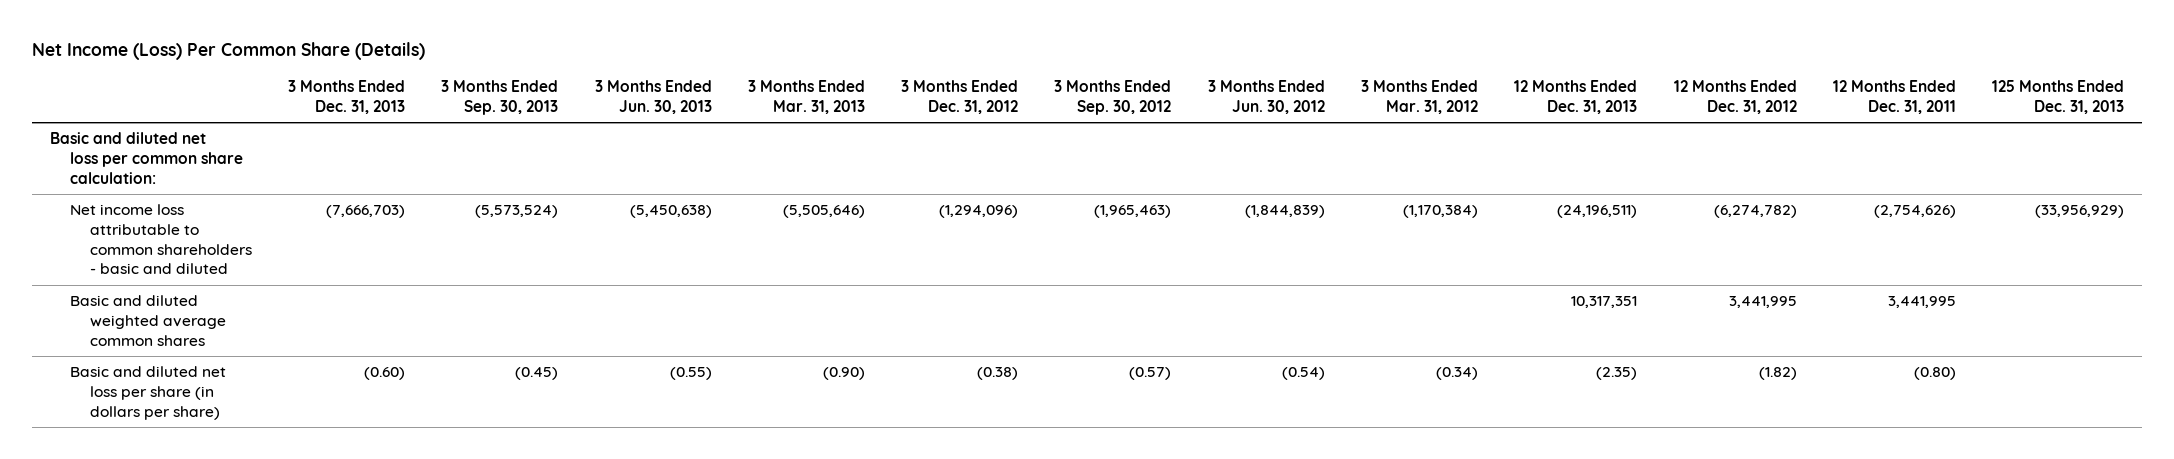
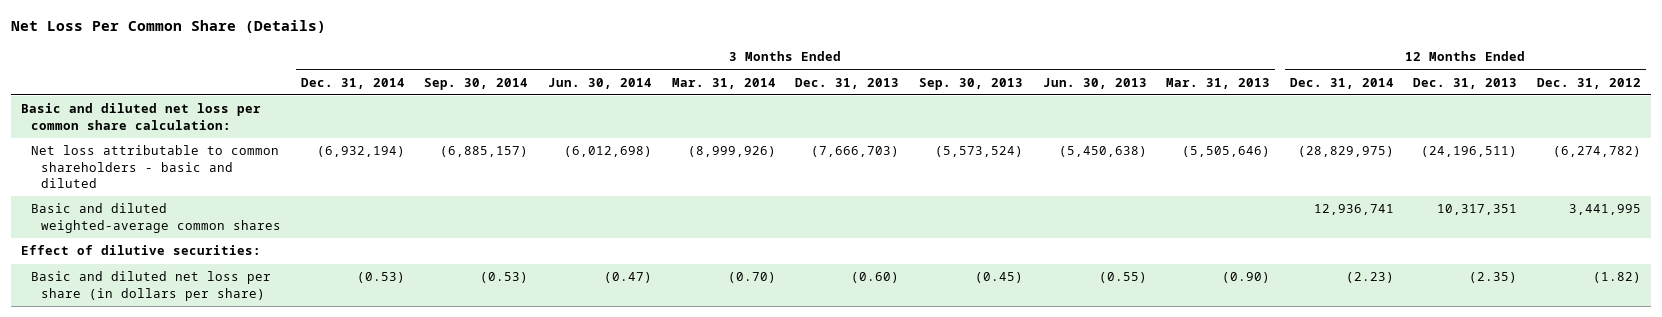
- Net Income (Loss) Per Common Share (Details)
+ Net Loss Per Common Share (Details)
- | 3 Months Ended Dec. 31, 2013 | 3 Months Ended Sep. 30, 2013 | 3 Months Ended Jun. 30, 2013 | 3 Months Ended Mar. 31, 2013 | 3 Months Ended Dec. 31, 2012 | 3 Months Ended Sep. 30, 2012 | 3 Months Ended Jun. 30, 2012 | 3 Months Ended Mar. 31, 2012 | 12 Months Ended Dec. 31, 2013 | 12 Months Ended Dec. 31, 2012 | 12 Months Ended Dec. 31, 2011 | 125 Months Ended Dec. 31, 2013
+ | 3 Months Ended Dec. 31, 2014 | 3 Months Ended Sep. 30, 2014 | 3 Months Ended Jun. 30, 2014 | 3 Months Ended Mar. 31, 2014 | 3 Months Ended Dec. 31, 2013 | 3 Months Ended Sep. 30, 2013 | 3 Months Ended Jun. 30, 2013 | 3 Months Ended Mar. 31, 2013 | 12 Months Ended Dec. 31, 2014 | 12 Months Ended Dec. 31, 2013 | 12 Months Ended Dec. 31, 2012
- Net income loss attributable to common shareholders - basic and diluted | (7,666,703) | (5,573,524) | (5,450,638) | (5,505,646) | (1,294,096) | (1,965,463) | (1,844,839) | (1,170,384) | (24,196,511) | (6,274,782) | (2,754,626) | (33,956,929)
- Basic and diluted weighted average common shares | | | | | | | | | 10,317,351 | 3,441,995 | 3,441,995 |
+ Net loss attributable to common shareholders - basic and diluted | (6,932,194) | (6,885,157) | (6,012,698) | (8,999,926) | (7,666,703) | (5,573,524) | (5,450,638) | (5,505,646) | (28,829,975) | (24,196,511) | (6,274,782)
+ Basic and diluted weighted-average common shares | | | | | | | | | 12,936,741 | 10,317,351 | 3,441,995
+ Effect of dilutive securities:

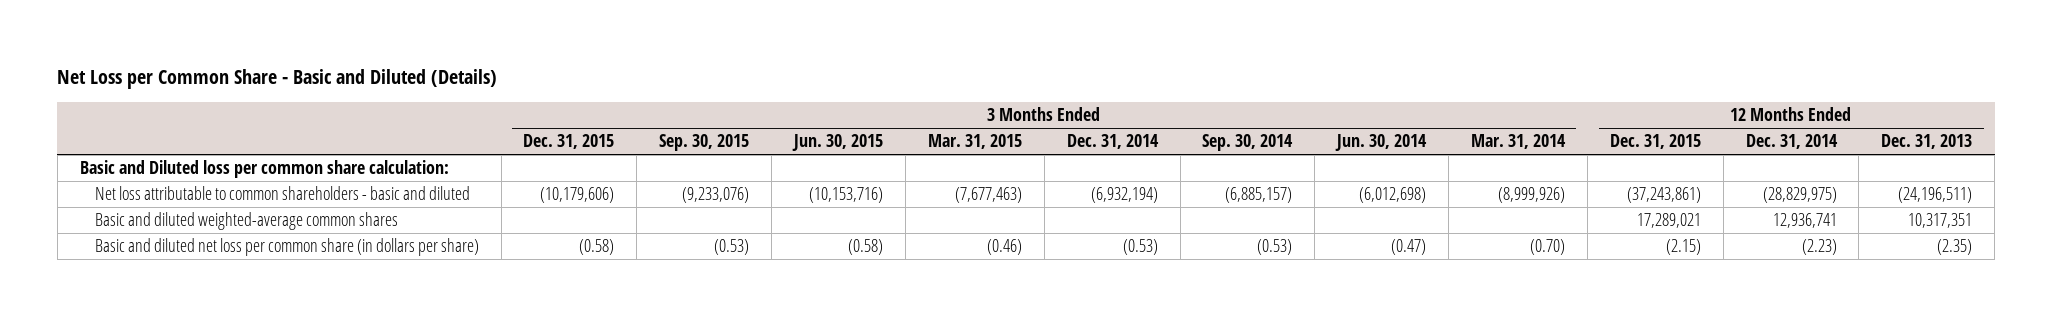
- Net Loss Per Common Share (Details)
+ Net Loss per Common Share - Basic and Diluted (Details)
- | 3 Months Ended Dec. 31, 2014 | 3 Months Ended Sep. 30, 2014 | 3 Months Ended Jun. 30, 2014 | 3 Months Ended Mar. 31, 2014 | 3 Months Ended Dec. 31, 2013 | 3 Months Ended Sep. 30, 2013 | 3 Months Ended Jun. 30, 2013 | 3 Months Ended Mar. 31, 2013 | 12 Months Ended Dec. 31, 2014 | 12 Months Ended Dec. 31, 2013 | 12 Months Ended Dec. 31, 2012
+ | 3 Months Ended Dec. 31, 2015 | 3 Months Ended Sep. 30, 2015 | 3 Months Ended Jun. 30, 2015 | 3 Months Ended Mar. 31, 2015 | 3 Months Ended Dec. 31, 2014 | 3 Months Ended Sep. 30, 2014 | 3 Months Ended Jun. 30, 2014 | 3 Months Ended Mar. 31, 2014 | 12 Months Ended Dec. 31, 2015 | 12 Months Ended Dec. 31, 2014 | 12 Months Ended Dec. 31, 2013
- Basic and diluted net loss per common share calculation:
+ Basic and Diluted loss per common share calculation:
- Effect of dilutive securities:
- Basic and diluted net loss per share (in dollars per share) | (0.53) | (0.53) | (0.47) | (0.70) | (0.60) | (0.45) | (0.55) | (0.90) | (2.23) | (2.35) | (1.82)
+ Basic and diluted net loss per common share (in dollars per share) | (0.58) | (0.53) | (0.58) | (0.46) | (0.53) | (0.53) | (0.47) | (0.70) | (2.15) | (2.23) | (2.35)

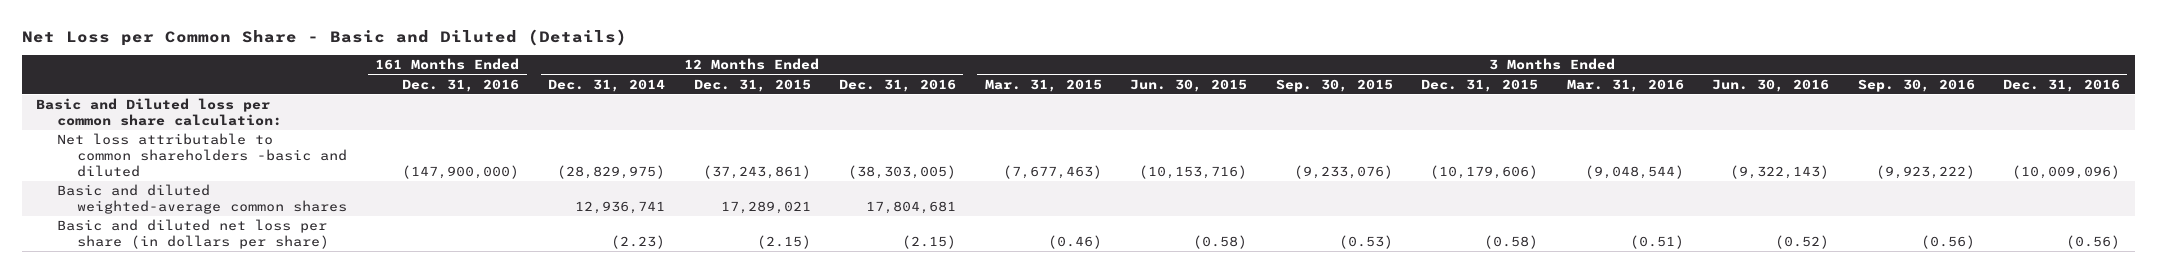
- | 3 Months Ended Dec. 31, 2015 | 3 Months Ended Sep. 30, 2015 | 3 Months Ended Jun. 30, 2015 | 3 Months Ended Mar. 31, 2015 | 3 Months Ended Dec. 31, 2014 | 3 Months Ended Sep. 30, 2014 | 3 Months Ended Jun. 30, 2014 | 3 Months Ended Mar. 31, 2014 | 12 Months Ended Dec. 31, 2015 | 12 Months Ended Dec. 31, 2014 | 12 Months Ended Dec. 31, 2013
+ | 161 Months Ended Dec. 31, 2016 | 12 Months Ended Dec. 31, 2014 | 12 Months Ended Dec. 31, 2015 | 12 Months Ended Dec. 31, 2016 | 3 Months Ended Mar. 31, 2015 | 3 Months Ended Jun. 30, 2015 | 3 Months Ended Sep. 30, 2015 | 3 Months Ended Dec. 31, 2015 | 3 Months Ended Mar. 31, 2016 | 3 Months Ended Jun. 30, 2016 | 3 Months Ended Sep. 30, 2016 | 3 Months Ended Dec. 31, 2016
- Net loss attributable to common shareholders - basic and diluted | (10,179,606) | (9,233,076) | (10,153,716) | (7,677,463) | (6,932,194) | (6,885,157) | (6,012,698) | (8,999,926) | (37,243,861) | (28,829,975) | (24,196,511)
+ Net loss attributable to common shareholders -basic and diluted | (147,900,000) | (28,829,975) | (37,243,861) | (38,303,005) | (7,677,463) | (10,153,716) | (9,233,076) | (10,179,606) | (9,048,544) | (9,322,143) | (9,923,222) | (10,009,096)
- Basic and diluted net loss per common share (in dollars per share) | (0.58) | (0.53) | (0.58) | (0.46) | (0.53) | (0.53) | (0.47) | (0.70) | (2.15) | (2.23) | (2.35)
+ Basic and diluted net loss per share (in dollars per share) | | (2.23) | (2.15) | (2.15) | (0.46) | (0.58) | (0.53) | (0.58) | (0.51) | (0.52) | (0.56) | (0.56)

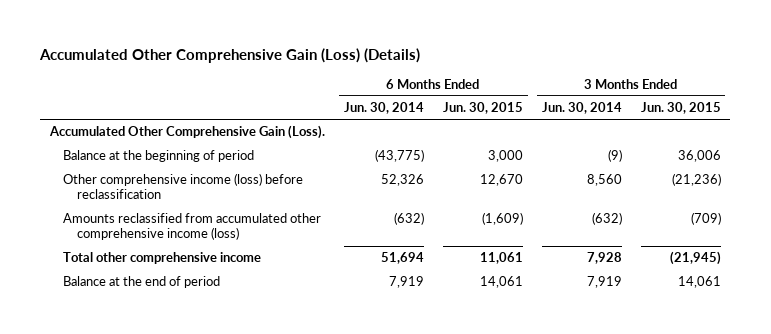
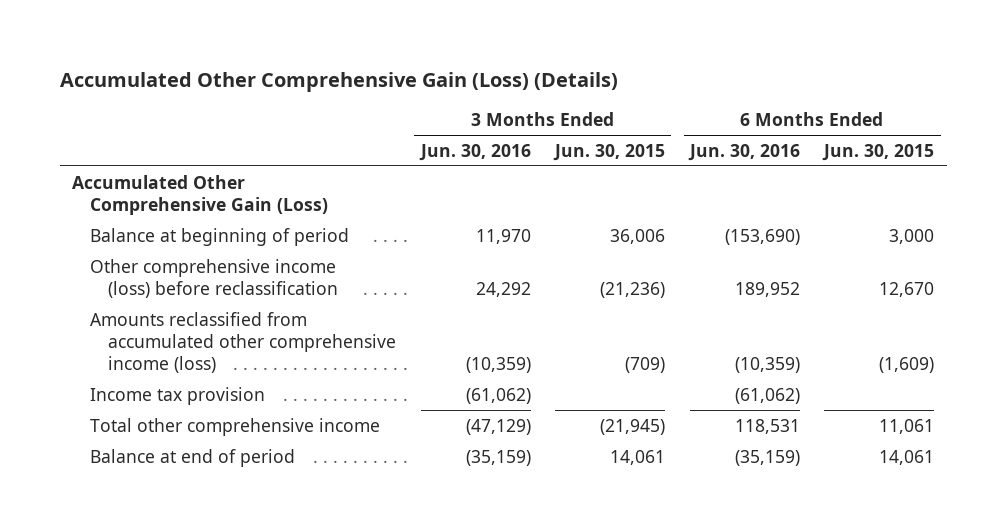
- | 6 Months Ended Jun. 30, 2014 | 6 Months Ended Jun. 30, 2015 | 3 Months Ended Jun. 30, 2014 | 3 Months Ended Jun. 30, 2015
+ | 3 Months Ended Jun. 30, 2016 | 3 Months Ended Jun. 30, 2015 | 6 Months Ended Jun. 30, 2016 | 6 Months Ended Jun. 30, 2015
- Accumulated Other Comprehensive Gain (Loss).
- Balance at the beginning of period | (43,775) | 3,000 | (9) | 36,006
+ Accumulated Other Comprehensive Gain (Loss)
+ Balance at beginning of period | 11,970 | 36,006 | (153,690) | 3,000
+ Income tax provision | (61,062) | | (61,062) |
- Balance at the end of period | 7,919 | 14,061 | 7,919 | 14,061
+ Balance at end of period | (35,159) | 14,061 | (35,159) | 14,061

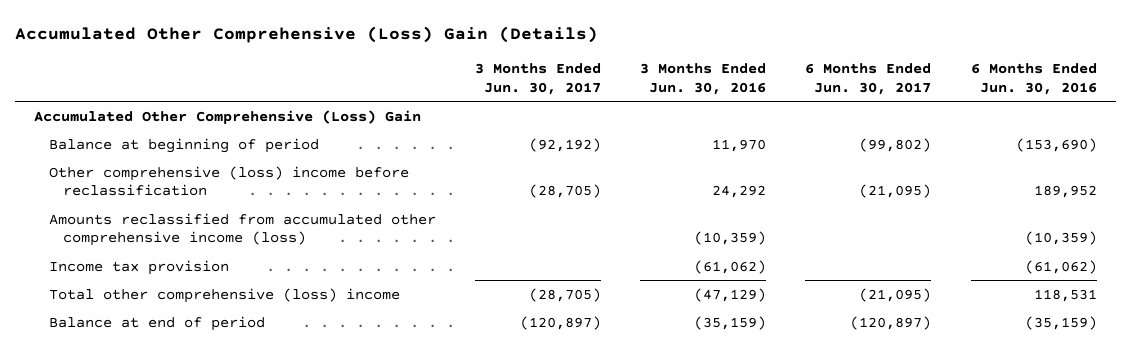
- Accumulated Other Comprehensive Gain (Loss) (Details)
+ Accumulated Other Comprehensive (Loss) Gain (Details)
- | 3 Months Ended Jun. 30, 2016 | 3 Months Ended Jun. 30, 2015 | 6 Months Ended Jun. 30, 2016 | 6 Months Ended Jun. 30, 2015
+ | 3 Months Ended Jun. 30, 2017 | 3 Months Ended Jun. 30, 2016 | 6 Months Ended Jun. 30, 2017 | 6 Months Ended Jun. 30, 2016
- Accumulated Other Comprehensive Gain (Loss)
+ Accumulated Other Comprehensive (Loss) Gain
- Other comprehensive income (loss) before reclassification | 24,292 | (21,236) | 189,952 | 12,670
+ Other comprehensive (loss) income before reclassification | (28,705) | 24,292 | (21,095) | 189,952
- Total other comprehensive income | (47,129) | (21,945) | 118,531 | 11,061
+ Total other comprehensive (loss) income | (28,705) | (47,129) | (21,095) | 118,531

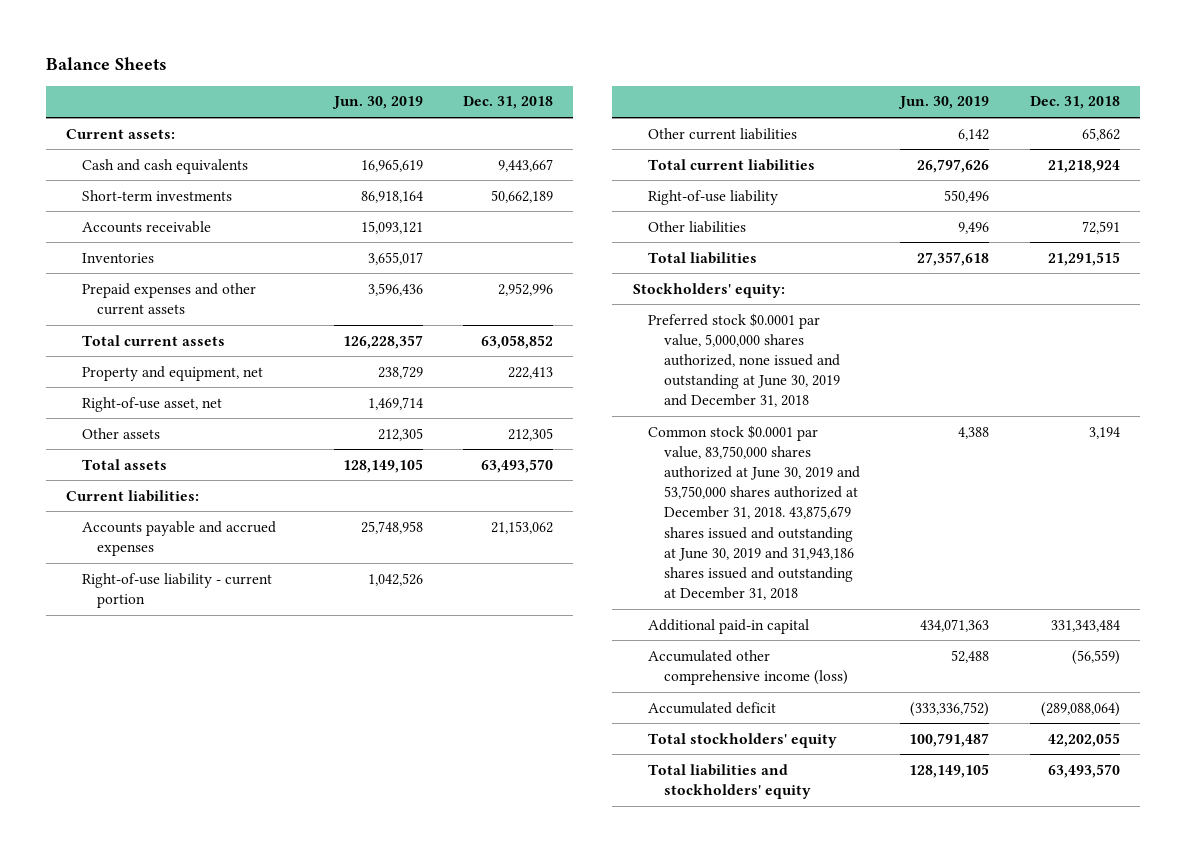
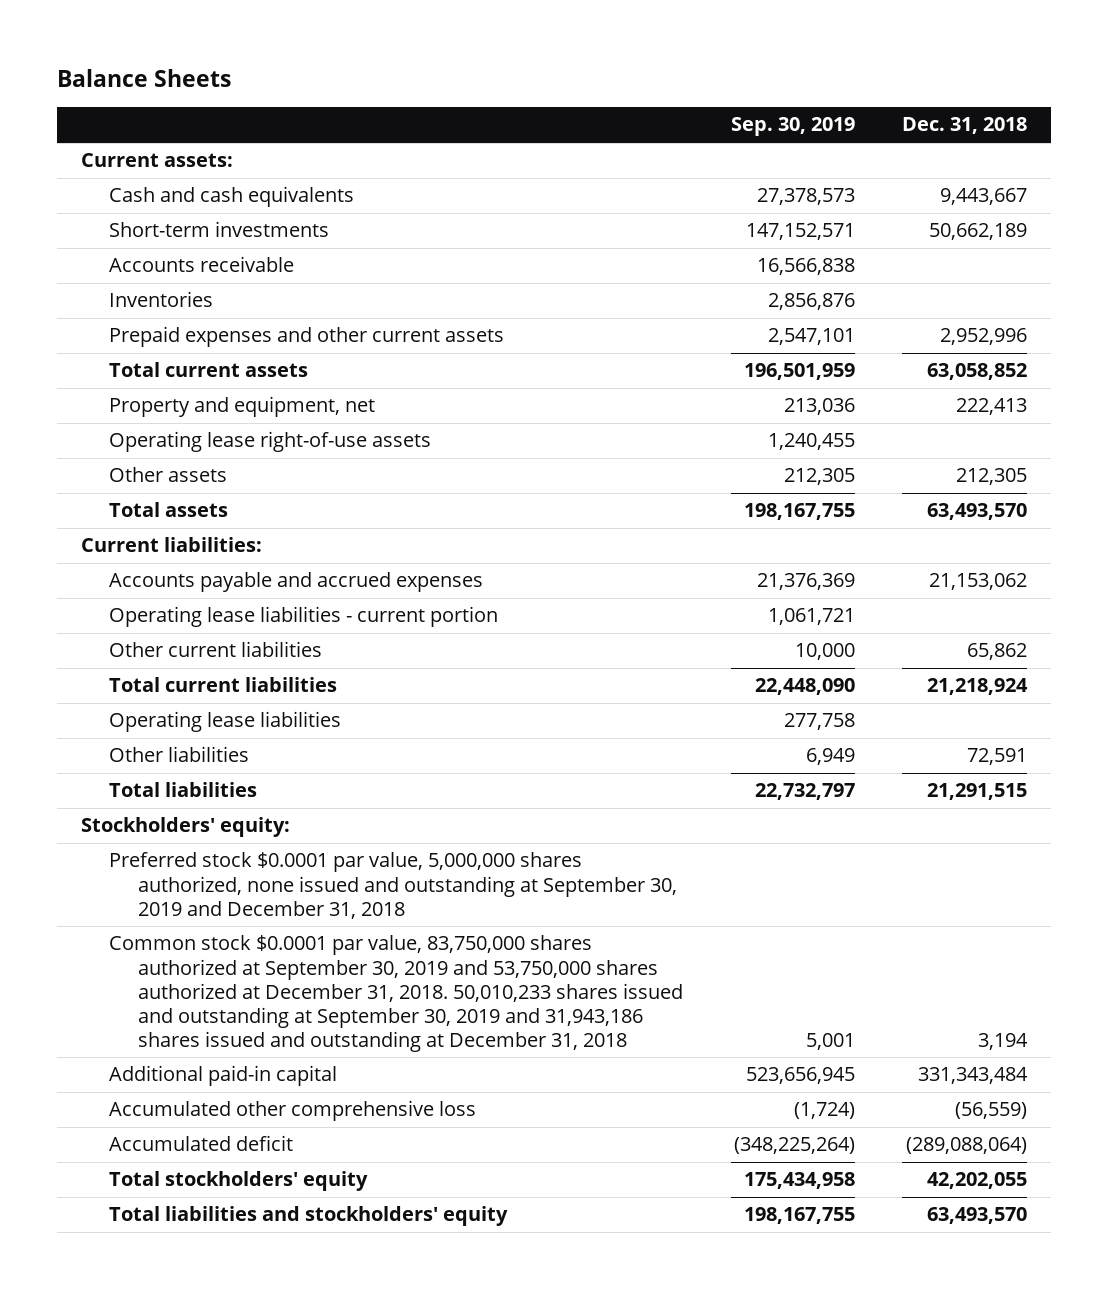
- | Jun. 30, 2019 | Dec. 31, 2018
+ | Sep. 30, 2019 | Dec. 31, 2018
- Right-of-use asset, net | 1,469,714 |
+ Operating lease right-of-use assets | 1,240,455 |
- Right-of-use liability - current portion | 1,042,526 |
+ Operating lease liabilities - current portion | 1,061,721 |
- Right-of-use liability | 550,496 |
+ Operating lease liabilities | 277,758 |
- Preferred stock $0.0001 par value, 5,000,000 shares authorized, none issued and outstanding at June 30, 2019 and December 31, 2018
- Common stock $0.0001 par value, 83,750,000 shares authorized at June 30, 2019 and 53,750,000 shares authorized at December 31, 2018. 43,875,679 shares issued and outstanding at June 30, 2019 and 31,943,186 shares issued and outstanding at December 31, 2018 | 4,388 | 3,194
+ Preferred stock $0.0001 par value, 5,000,000 shares authorized, none issued and outstanding at September 30, 2019 and December 31, 2018
+ Common stock $0.0001 par value, 83,750,000 shares authorized at September 30, 2019 and 53,750,000 shares authorized at December 31, 2018. 50,010,233 shares issued and outstanding at September 30, 2019 and 31,943,186 shares issued and outstanding at December 31, 2018 | 5,001 | 3,194
- Accumulated other comprehensive income (loss) | 52,488 | (56,559)
+ Accumulated other comprehensive loss | (1,724) | (56,559)

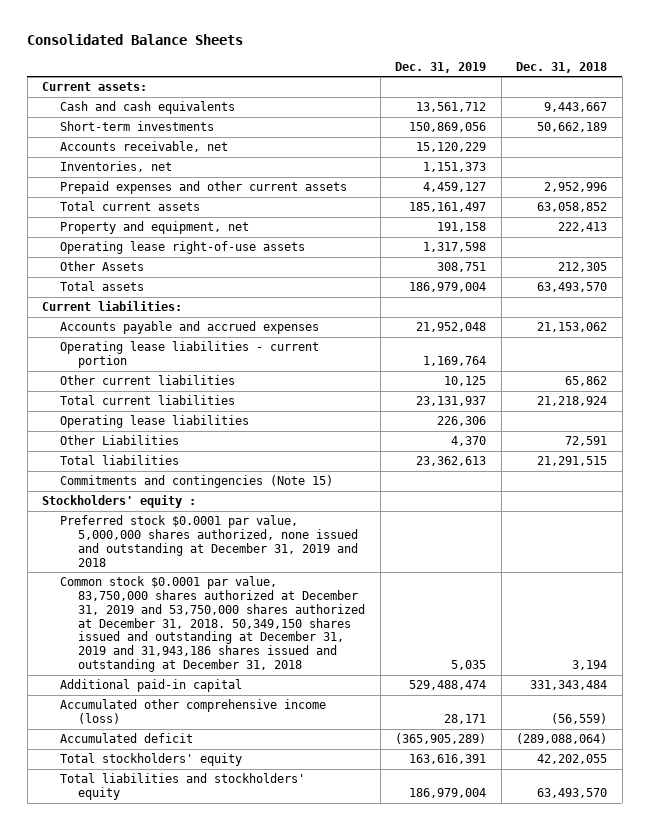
- Balance Sheets
+ Consolidated Balance Sheets
- | Sep. 30, 2019 | Dec. 31, 2018
+ | Dec. 31, 2019 | Dec. 31, 2018
- Accounts receivable | 16,566,838 |
- Inventories | 2,856,876 |
+ Accounts receivable, net | 15,120,229 |
+ Inventories, net | 1,151,373 |
- Other assets | 212,305 | 212,305
+ Other Assets | 308,751 | 212,305
- Other liabilities | 6,949 | 72,591
+ Other Liabilities | 4,370 | 72,591
- Stockholders' equity:
- Preferred stock $0.0001 par value, 5,000,000 shares authorized, none issued and outstanding at September 30, 2019 and December 31, 2018
- Common stock $0.0001 par value, 83,750,000 shares authorized at September 30, 2019 and 53,750,000 shares authorized at December 31, 2018. 50,010,233 shares issued and outstanding at September 30, 2019 and 31,943,186 shares issued and outstanding at December 31, 2018 | 5,001 | 3,194
+ Commitments and contingencies (Note 15)
+ Stockholders' equity :
+ Preferred stock $0.0001 par value, 5,000,000 shares authorized, none issued and outstanding at December 31, 2019 and 2018
+ Common stock $0.0001 par value, 83,750,000 shares authorized at December 31, 2019 and 53,750,000 shares authorized at December 31, 2018. 50,349,150 shares issued and outstanding at December 31, 2019 and 31,943,186 shares issued and outstanding at December 31, 2018 | 5,035 | 3,194
- Accumulated other comprehensive loss | (1,724) | (56,559)
+ Accumulated other comprehensive income (loss) | 28,171 | (56,559)

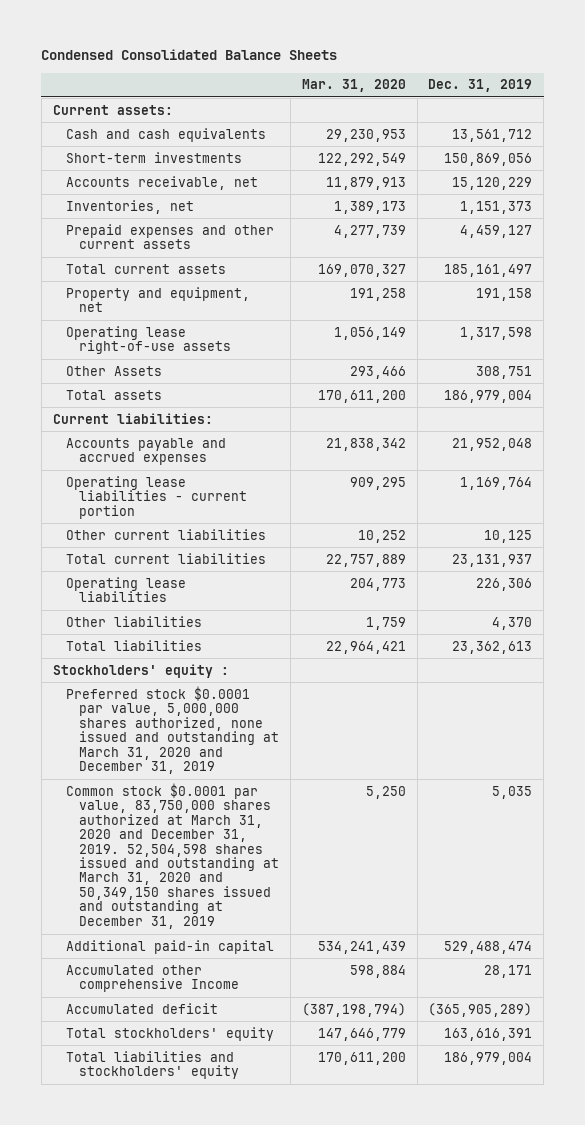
- Consolidated Balance Sheets
+ Condensed Consolidated Balance Sheets
- | Dec. 31, 2019 | Dec. 31, 2018
+ | Mar. 31, 2020 | Dec. 31, 2019
- Other Liabilities | 4,370 | 72,591
+ Other liabilities | 1,759 | 4,370
- Commitments and contingencies (Note 15)
- Preferred stock $0.0001 par value, 5,000,000 shares authorized, none issued and outstanding at December 31, 2019 and 2018
- Common stock $0.0001 par value, 83,750,000 shares authorized at December 31, 2019 and 53,750,000 shares authorized at December 31, 2018. 50,349,150 shares issued and outstanding at December 31, 2019 and 31,943,186 shares issued and outstanding at December 31, 2018 | 5,035 | 3,194
+ Preferred stock $0.0001 par value, 5,000,000 shares authorized, none issued and outstanding at March 31, 2020 and December 31, 2019
+ Common stock $0.0001 par value, 83,750,000 shares authorized at March 31, 2020 and December 31, 2019. 52,504,598 shares issued and outstanding at March 31, 2020 and 50,349,150 shares issued and outstanding at December 31, 2019 | 5,250 | 5,035
- Accumulated other comprehensive income (loss) | 28,171 | (56,559)
+ Accumulated other comprehensive Income | 598,884 | 28,171

